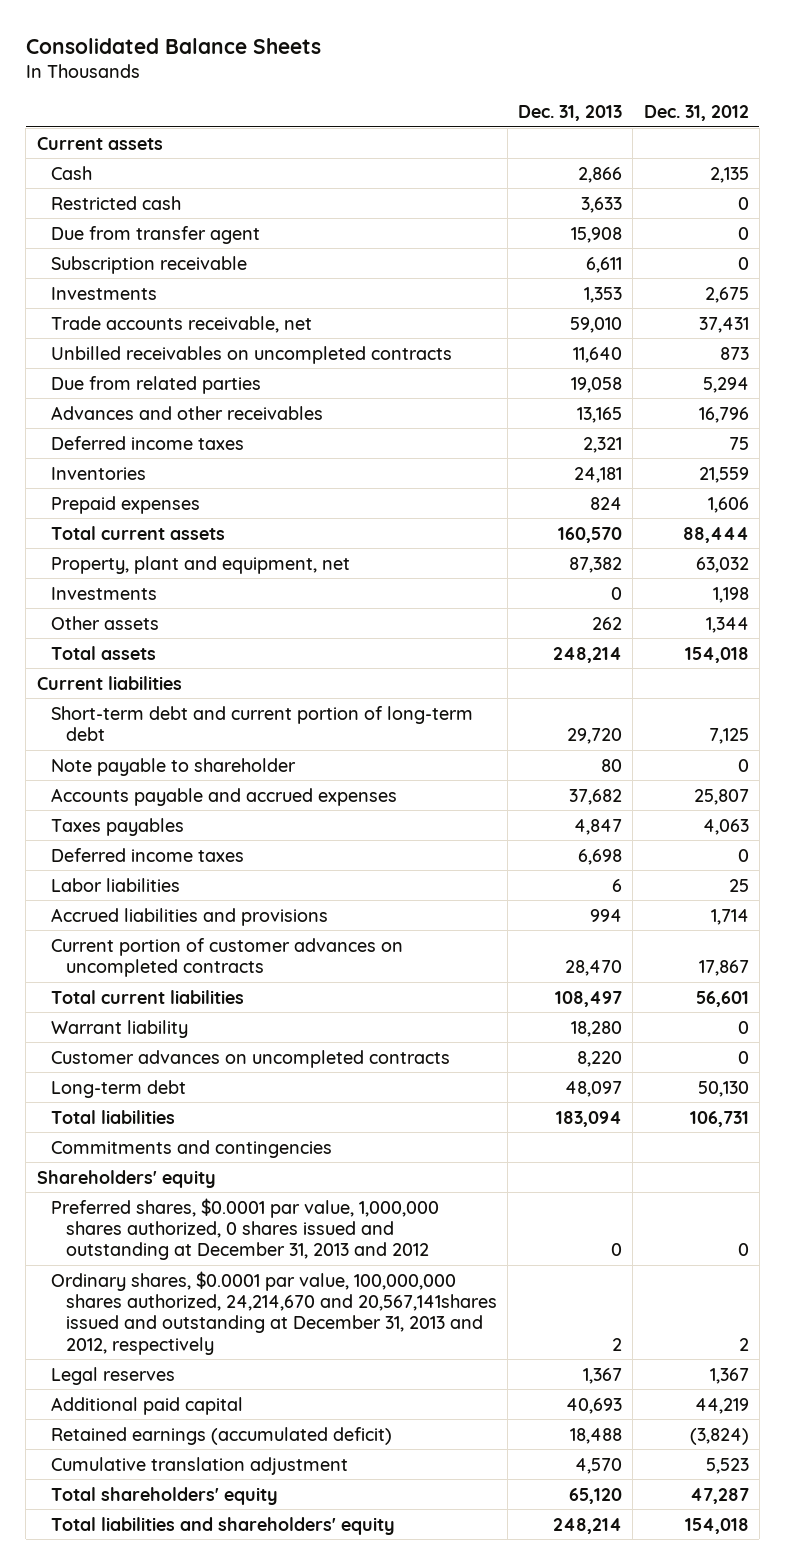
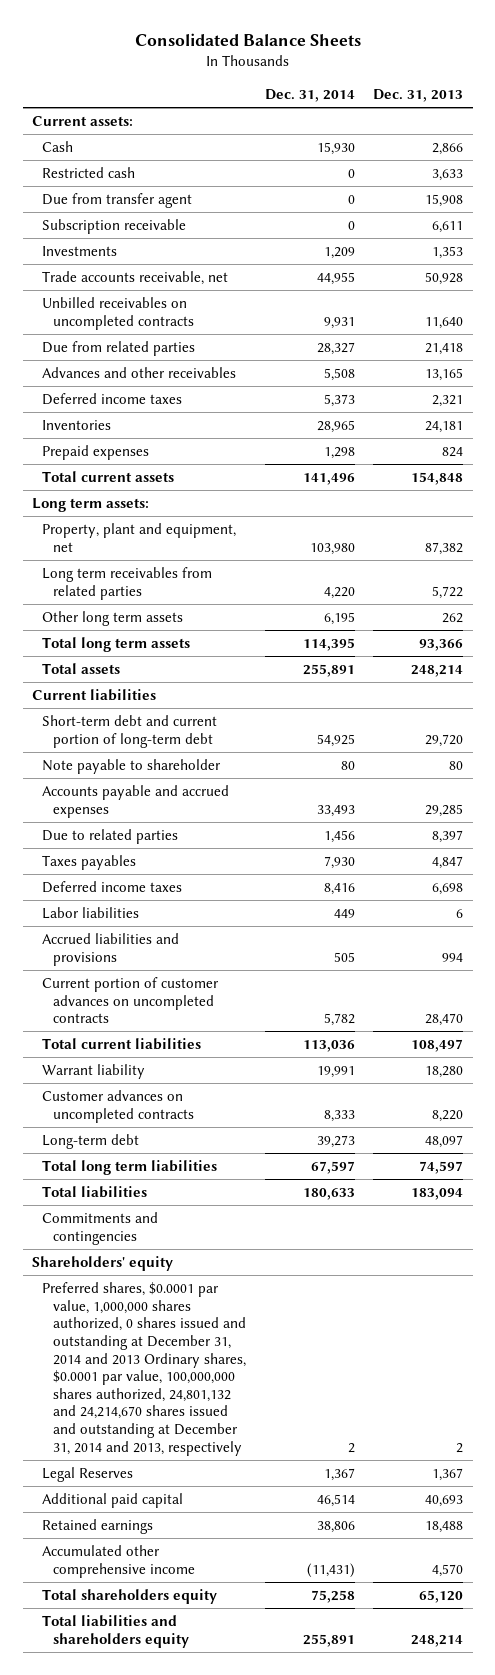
- | Dec. 31, 2013 | Dec. 31, 2012
+ | Dec. 31, 2014 | Dec. 31, 2013
- Current assets
+ Current assets:
- Trade accounts receivable, net | 59,010 | 37,431
+ Trade accounts receivable, net | 44,955 | 50,928
- Due from related parties | 19,058 | 5,294
+ Due from related parties | 28,327 | 21,418
- Total current assets | 160,570 | 88,444
+ Total current assets | 141,496 | 154,848
+ Long term assets:
- Investments | 0 | 1,198
- Other assets | 262 | 1,344
+ Long term receivables from related parties | 4,220 | 5,722
+ Other long term assets | 6,195 | 262
+ Total long term assets | 114,395 | 93,366
- Accounts payable and accrued expenses | 37,682 | 25,807
+ Accounts payable and accrued expenses | 33,493 | 29,285
+ Due to related parties | 1,456 | 8,397
+ Total long term liabilities | 67,597 | 74,597
- Preferred shares, $0.0001 par value, 1,000,000 shares authorized, 0 shares issued and outstanding at December 31, 2013 and 2012 | 0 | 0
- Ordinary shares, $0.0001 par value, 100,000,000 shares authorized, 24,214,670 and 20,567,141shares issued and outstanding at December 31, 2013 and 2012, respectively | 2 | 2
- Legal reserves | 1,367 | 1,367
+ Preferred shares, $0.0001 par value, 1,000,000 shares authorized, 0 shares issued and outstanding at December 31, 2014 and 2013 Ordinary shares, $0.0001 par value, 100,000,000 shares authorized, 24,801,132 and 24,214,670 shares issued and outstanding at December 31, 2014 and 2013, respectively | 2 | 2
+ Legal Reserves | 1,367 | 1,367
- Retained earnings (accumulated deficit) | 18,488 | (3,824)
- Cumulative translation adjustment | 4,570 | 5,523
- Total shareholders' equity | 65,120 | 47,287
- Total liabilities and shareholders' equity | 248,214 | 154,018
+ Retained earnings | 38,806 | 18,488
+ Accumulated other comprehensive income | (11,431) | 4,570
+ Total shareholders equity | 75,258 | 65,120
+ Total liabilities and shareholders equity | 255,891 | 248,214

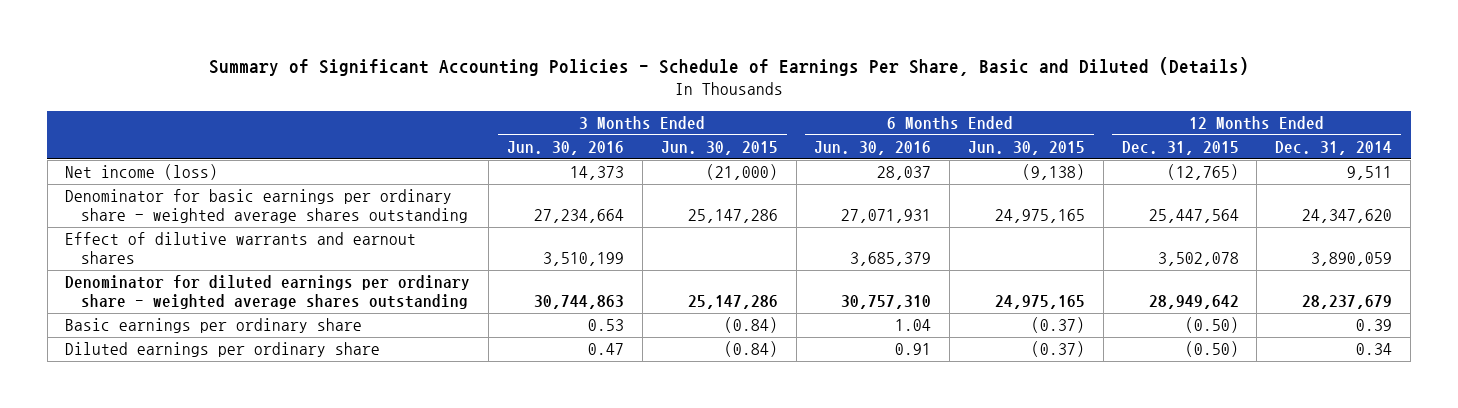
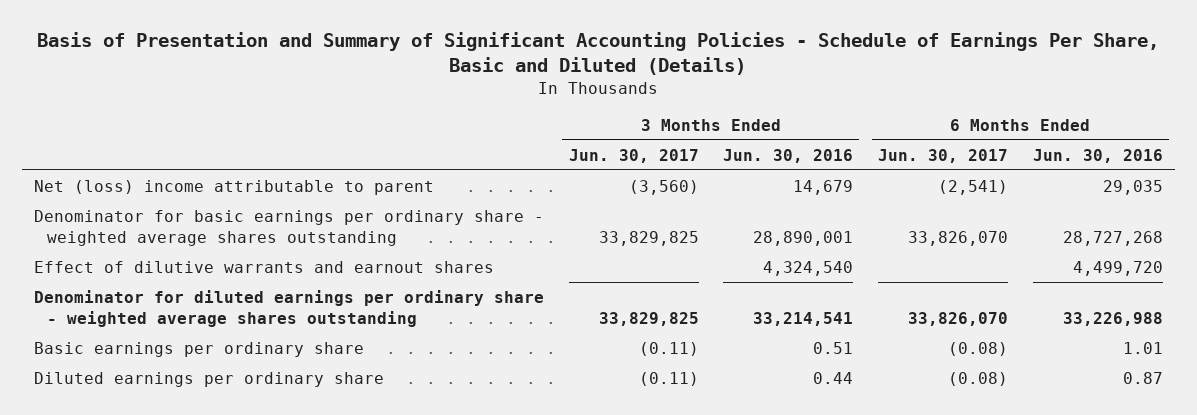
- Summary of Significant Accounting Policies - Schedule of Earnings Per Share, Basic and Diluted (Details)
+ Basis of Presentation and Summary of Significant Accounting Policies - Schedule of Earnings Per Share, Basic and Diluted (Details)
- | 3 Months Ended Jun. 30, 2016 | 3 Months Ended Jun. 30, 2015 | 6 Months Ended Jun. 30, 2016 | 6 Months Ended Jun. 30, 2015 | 12 Months Ended Dec. 31, 2015 | 12 Months Ended Dec. 31, 2014
+ | 3 Months Ended Jun. 30, 2017 | 3 Months Ended Jun. 30, 2016 | 6 Months Ended Jun. 30, 2017 | 6 Months Ended Jun. 30, 2016
- Net income (loss) | 14,373 | (21,000) | 28,037 | (9,138) | (12,765) | 9,511
- Denominator for basic earnings per ordinary share - weighted average shares outstanding | 27,234,664 | 25,147,286 | 27,071,931 | 24,975,165 | 25,447,564 | 24,347,620
- Effect of dilutive warrants and earnout shares | 3,510,199 | | 3,685,379 | | 3,502,078 | 3,890,059
- Denominator for diluted earnings per ordinary share - weighted average shares outstanding | 30,744,863 | 25,147,286 | 30,757,310 | 24,975,165 | 28,949,642 | 28,237,679
- Basic earnings per ordinary share | 0.53 | (0.84) | 1.04 | (0.37) | (0.50) | 0.39
- Diluted earnings per ordinary share | 0.47 | (0.84) | 0.91 | (0.37) | (0.50) | 0.34
+ Net (loss) income attributable to parent | (3,560) | 14,679 | (2,541) | 29,035
+ Denominator for basic earnings per ordinary share - weighted average shares outstanding | 33,829,825 | 28,890,001 | 33,826,070 | 28,727,268
+ Effect of dilutive warrants and earnout shares | | 4,324,540 | | 4,499,720
+ Denominator for diluted earnings per ordinary share - weighted average shares outstanding | 33,829,825 | 33,214,541 | 33,826,070 | 33,226,988
+ Basic earnings per ordinary share | (0.11) | 0.51 | (0.08) | 1.01
+ Diluted earnings per ordinary share | (0.11) | 0.44 | (0.08) | 0.87

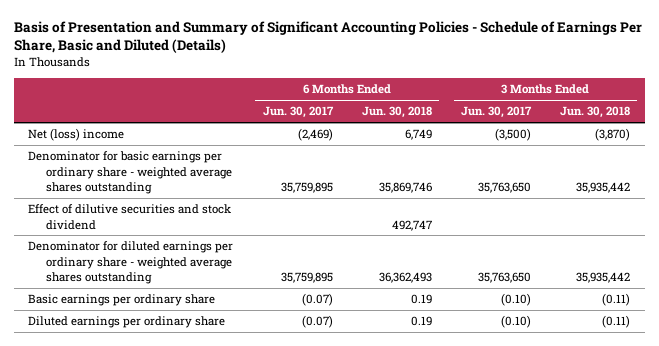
- | 3 Months Ended Jun. 30, 2017 | 3 Months Ended Jun. 30, 2016 | 6 Months Ended Jun. 30, 2017 | 6 Months Ended Jun. 30, 2016
+ | 6 Months Ended Jun. 30, 2017 | 6 Months Ended Jun. 30, 2018 | 3 Months Ended Jun. 30, 2017 | 3 Months Ended Jun. 30, 2018
- Net (loss) income attributable to parent | (3,560) | 14,679 | (2,541) | 29,035
- Denominator for basic earnings per ordinary share - weighted average shares outstanding | 33,829,825 | 28,890,001 | 33,826,070 | 28,727,268
- Effect of dilutive warrants and earnout shares | | 4,324,540 | | 4,499,720
- Denominator for diluted earnings per ordinary share - weighted average shares outstanding | 33,829,825 | 33,214,541 | 33,826,070 | 33,226,988
- Basic earnings per ordinary share | (0.11) | 0.51 | (0.08) | 1.01
- Diluted earnings per ordinary share | (0.11) | 0.44 | (0.08) | 0.87
+ Net (loss) income | (2,469) | 6,749 | (3,500) | (3,870)
+ Denominator for basic earnings per ordinary share - weighted average shares outstanding | 35,759,895 | 35,869,746 | 35,763,650 | 35,935,442
+ Effect of dilutive securities and stock dividend | | 492,747 | |
+ Denominator for diluted earnings per ordinary share - weighted average shares outstanding | 35,759,895 | 36,362,493 | 35,763,650 | 35,935,442
+ Basic earnings per ordinary share | (0.07) | 0.19 | (0.10) | (0.11)
+ Diluted earnings per ordinary share | (0.07) | 0.19 | (0.10) | (0.11)

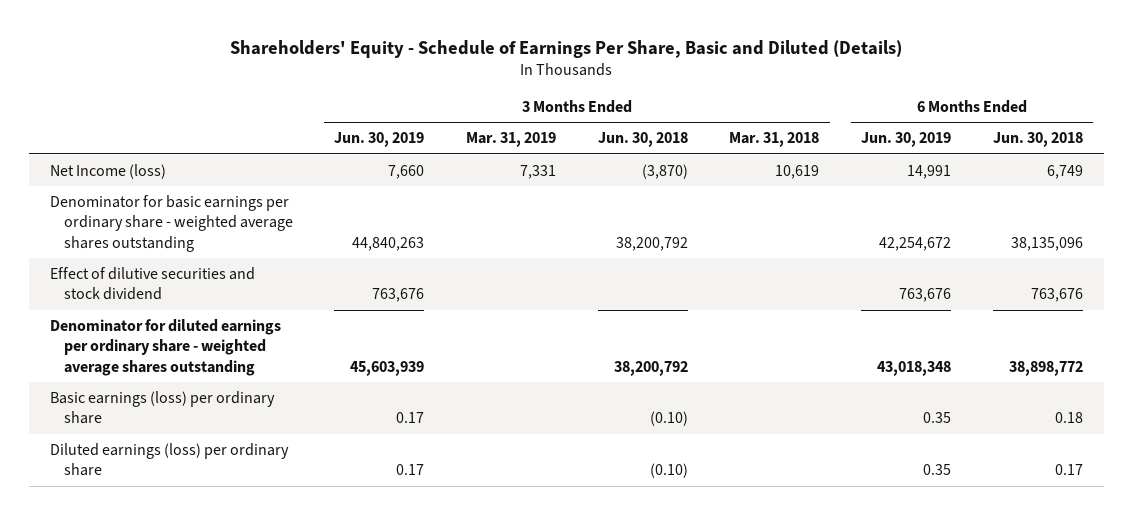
- Basis of Presentation and Summary of Significant Accounting Policies - Schedule of Earnings Per Share, Basic and Diluted (Details)
+ Shareholders' Equity - Schedule of Earnings Per Share, Basic and Diluted (Details)
- | 6 Months Ended Jun. 30, 2017 | 6 Months Ended Jun. 30, 2018 | 3 Months Ended Jun. 30, 2017 | 3 Months Ended Jun. 30, 2018
+ | 3 Months Ended Jun. 30, 2019 | 3 Months Ended Mar. 31, 2019 | 3 Months Ended Jun. 30, 2018 | 3 Months Ended Mar. 31, 2018 | 6 Months Ended Jun. 30, 2019 | 6 Months Ended Jun. 30, 2018
- Net (loss) income | (2,469) | 6,749 | (3,500) | (3,870)
- Denominator for basic earnings per ordinary share - weighted average shares outstanding | 35,759,895 | 35,869,746 | 35,763,650 | 35,935,442
- Effect of dilutive securities and stock dividend | | 492,747 | |
- Denominator for diluted earnings per ordinary share - weighted average shares outstanding | 35,759,895 | 36,362,493 | 35,763,650 | 35,935,442
- Basic earnings per ordinary share | (0.07) | 0.19 | (0.10) | (0.11)
- Diluted earnings per ordinary share | (0.07) | 0.19 | (0.10) | (0.11)
+ Net Income (loss) | 7,660 | 7,331 | (3,870) | 10,619 | 14,991 | 6,749
+ Denominator for basic earnings per ordinary share - weighted average shares outstanding | 44,840,263 | | 38,200,792 | | 42,254,672 | 38,135,096
+ Effect of dilutive securities and stock dividend | 763,676 | | | | 763,676 | 763,676
+ Denominator for diluted earnings per ordinary share - weighted average shares outstanding | 45,603,939 | | 38,200,792 | | 43,018,348 | 38,898,772
+ Basic earnings (loss) per ordinary share | 0.17 | | (0.10) | | 0.35 | 0.18
+ Diluted earnings (loss) per ordinary share | 0.17 | | (0.10) | | 0.35 | 0.17

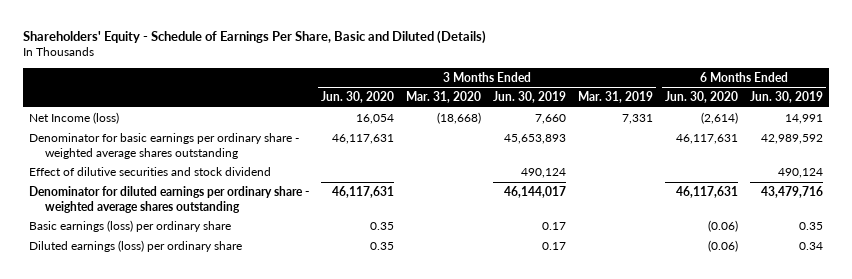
- | 3 Months Ended Jun. 30, 2019 | 3 Months Ended Mar. 31, 2019 | 3 Months Ended Jun. 30, 2018 | 3 Months Ended Mar. 31, 2018 | 6 Months Ended Jun. 30, 2019 | 6 Months Ended Jun. 30, 2018
+ | 3 Months Ended Jun. 30, 2020 | 3 Months Ended Mar. 31, 2020 | 3 Months Ended Jun. 30, 2019 | 3 Months Ended Mar. 31, 2019 | 6 Months Ended Jun. 30, 2020 | 6 Months Ended Jun. 30, 2019
- Denominator for basic earnings per ordinary share - weighted average shares outstanding | 44,840,263 | | 38,200,792 | | 42,254,672 | 38,135,096
- Effect of dilutive securities and stock dividend | 763,676 | | | | 763,676 | 763,676
- Denominator for diluted earnings per ordinary share - weighted average shares outstanding | 45,603,939 | | 38,200,792 | | 43,018,348 | 38,898,772
+ Denominator for basic earnings per ordinary share - weighted average shares outstanding | 46,117,631 | | 45,653,893 | | 46,117,631 | 42,989,592
+ Effect of dilutive securities and stock dividend | | | 490,124 | | | 490,124
+ Denominator for diluted earnings per ordinary share - weighted average shares outstanding | 46,117,631 | | 46,144,017 | | 46,117,631 | 43,479,716
- Diluted earnings (loss) per ordinary share | 0.17 | | (0.10) | | 0.35 | 0.17
+ Diluted earnings (loss) per ordinary share | 0.35 | | 0.17 | | (0.06) | 0.34

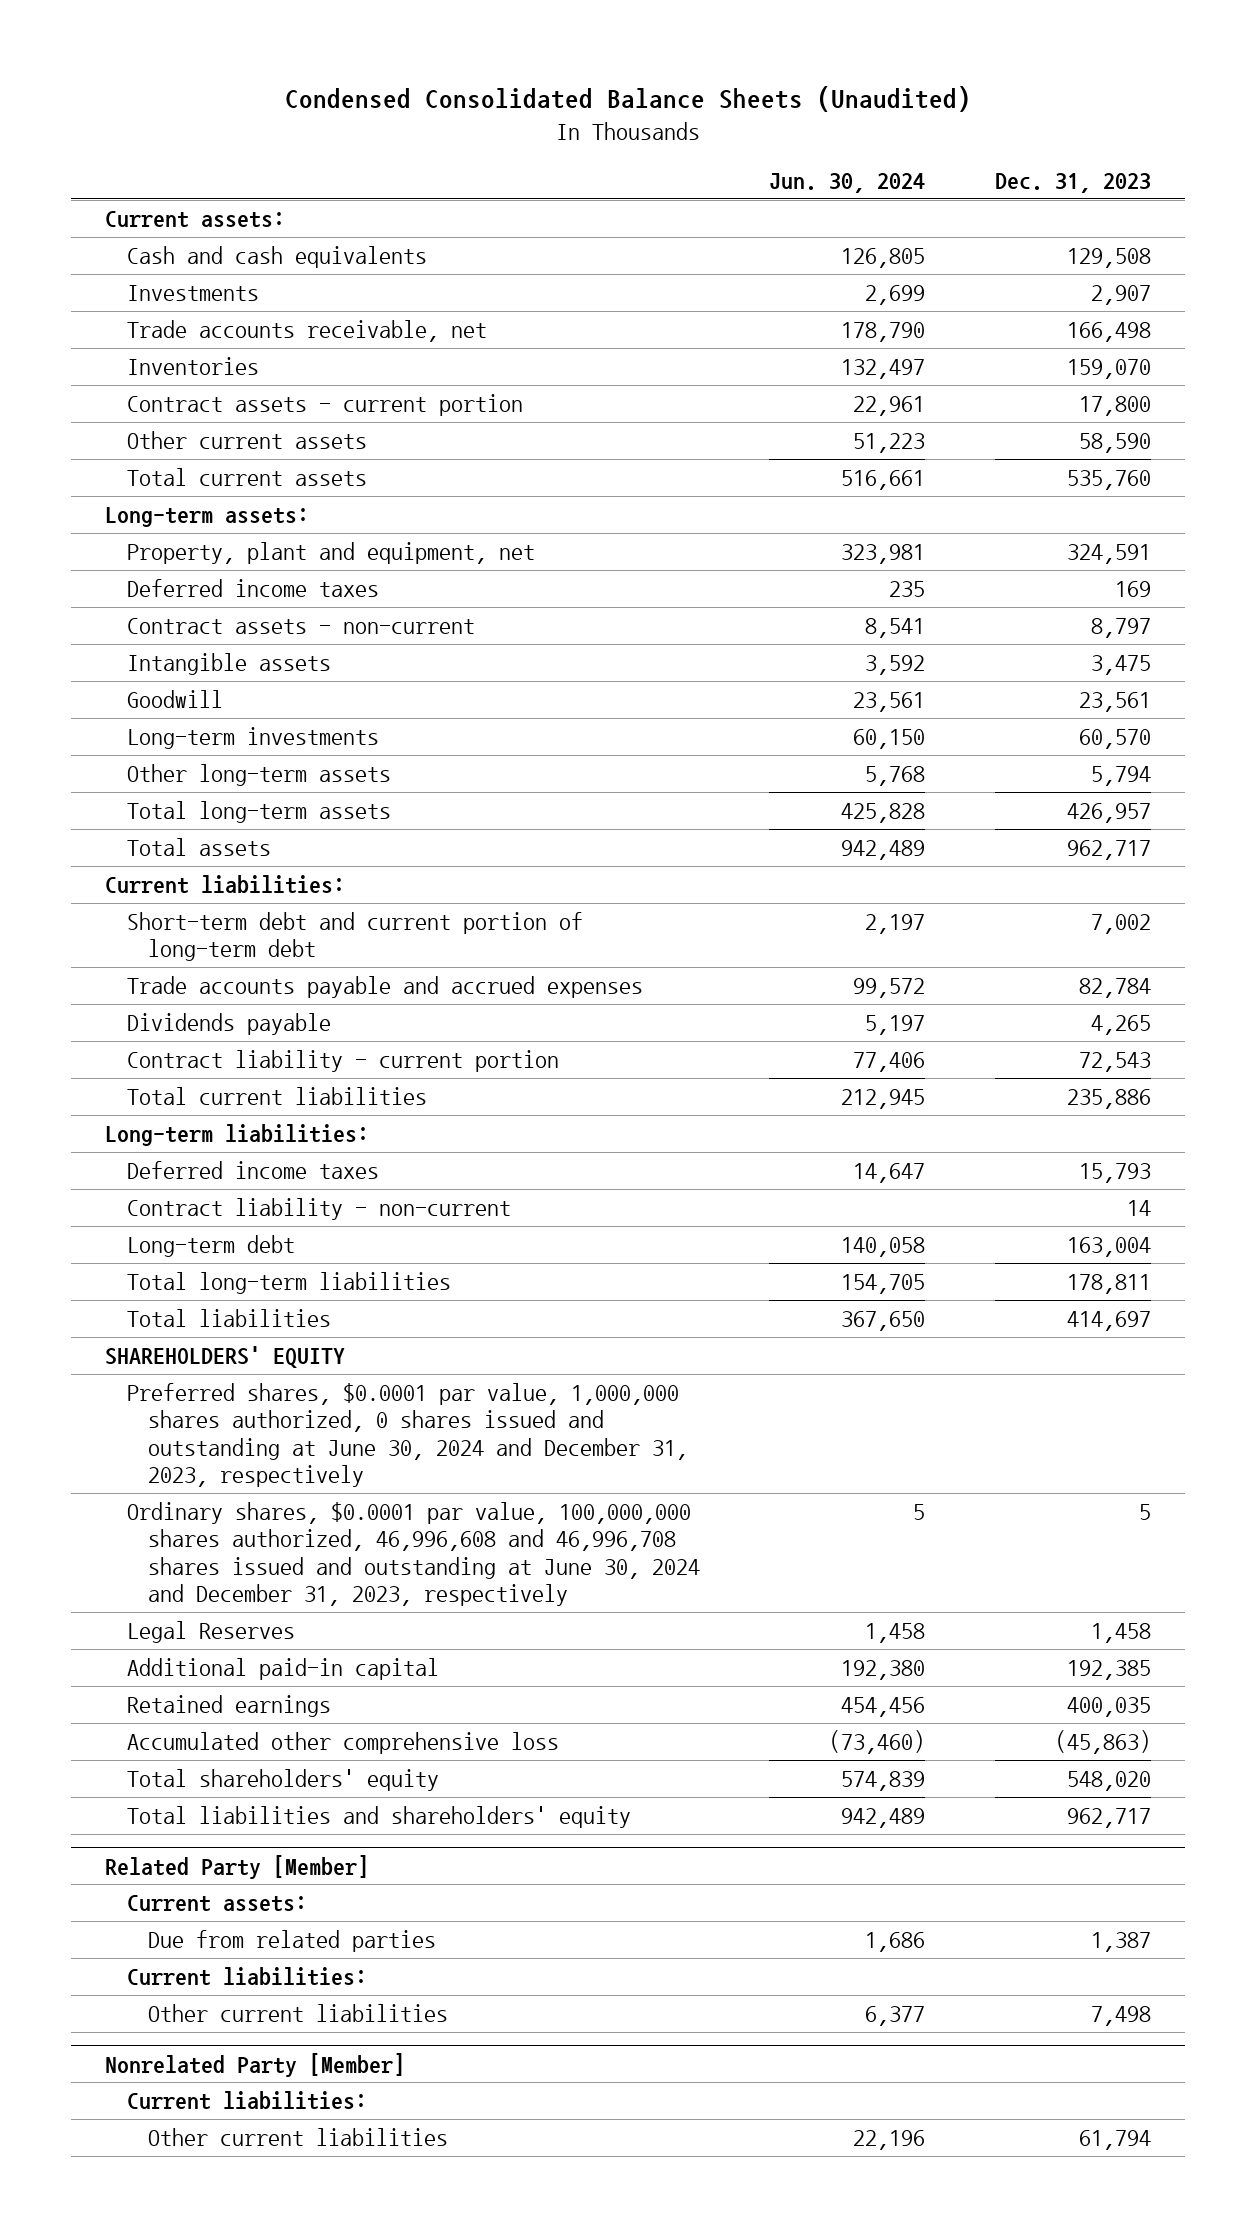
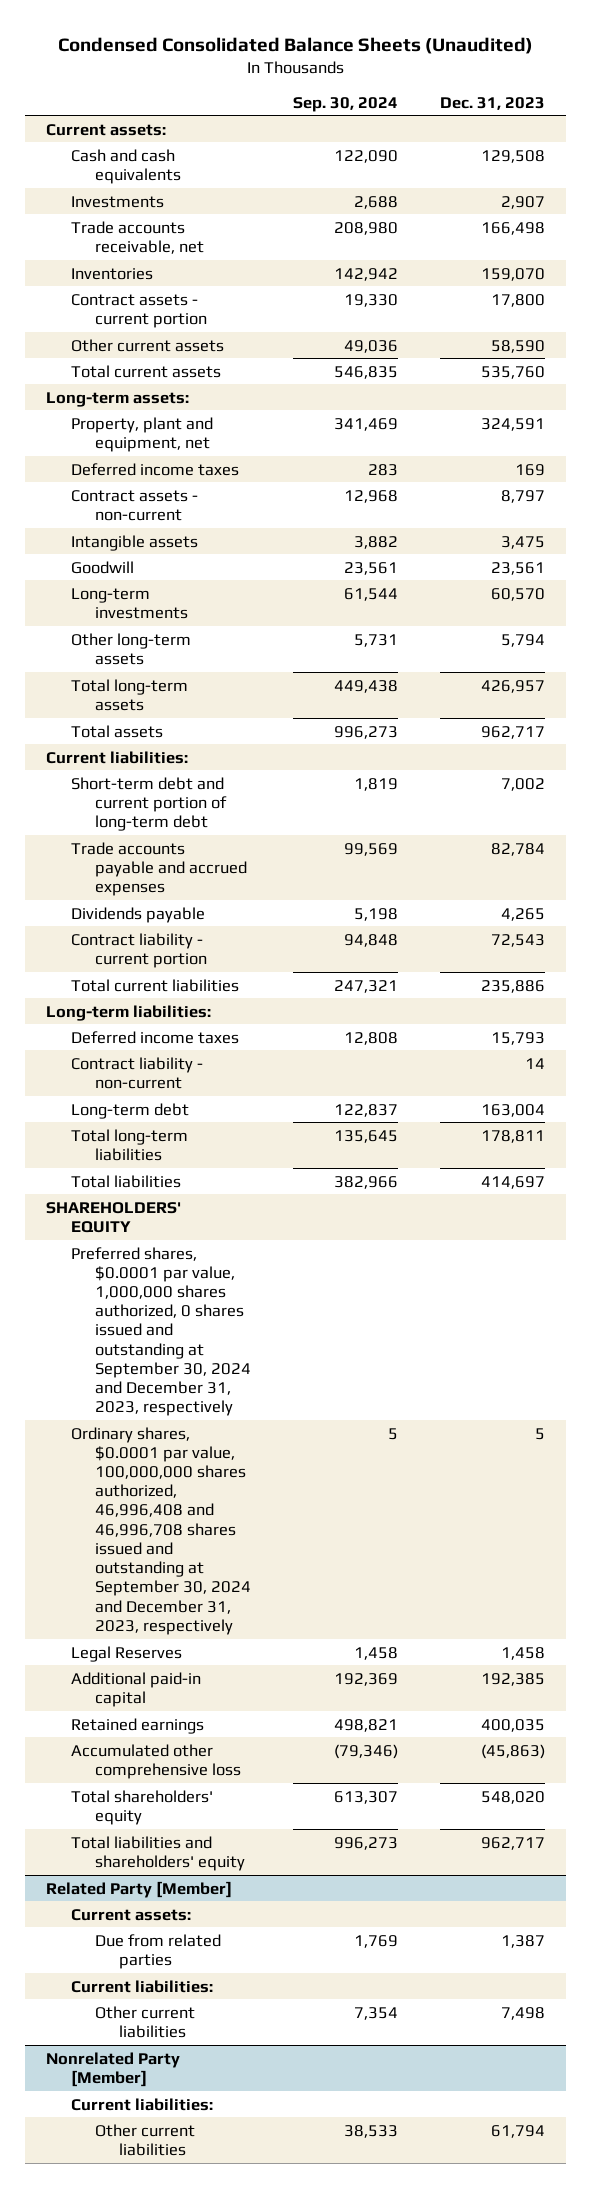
- | Jun. 30, 2024 | Dec. 31, 2023
+ | Sep. 30, 2024 | Dec. 31, 2023
- Preferred shares, $0.0001 par value, 1,000,000 shares authorized, 0 shares issued and outstanding at June 30, 2024 and December 31, 2023, respectively
- Ordinary shares, $0.0001 par value, 100,000,000 shares authorized, 46,996,608 and 46,996,708 shares issued and outstanding at June 30, 2024 and December 31, 2023, respectively | 5 | 5
+ Preferred shares, $0.0001 par value, 1,000,000 shares authorized, 0 shares issued and outstanding at September 30, 2024 and December 31, 2023, respectively
+ Ordinary shares, $0.0001 par value, 100,000,000 shares authorized, 46,996,408 and 46,996,708 shares issued and outstanding at September 30, 2024 and December 31, 2023, respectively | 5 | 5

